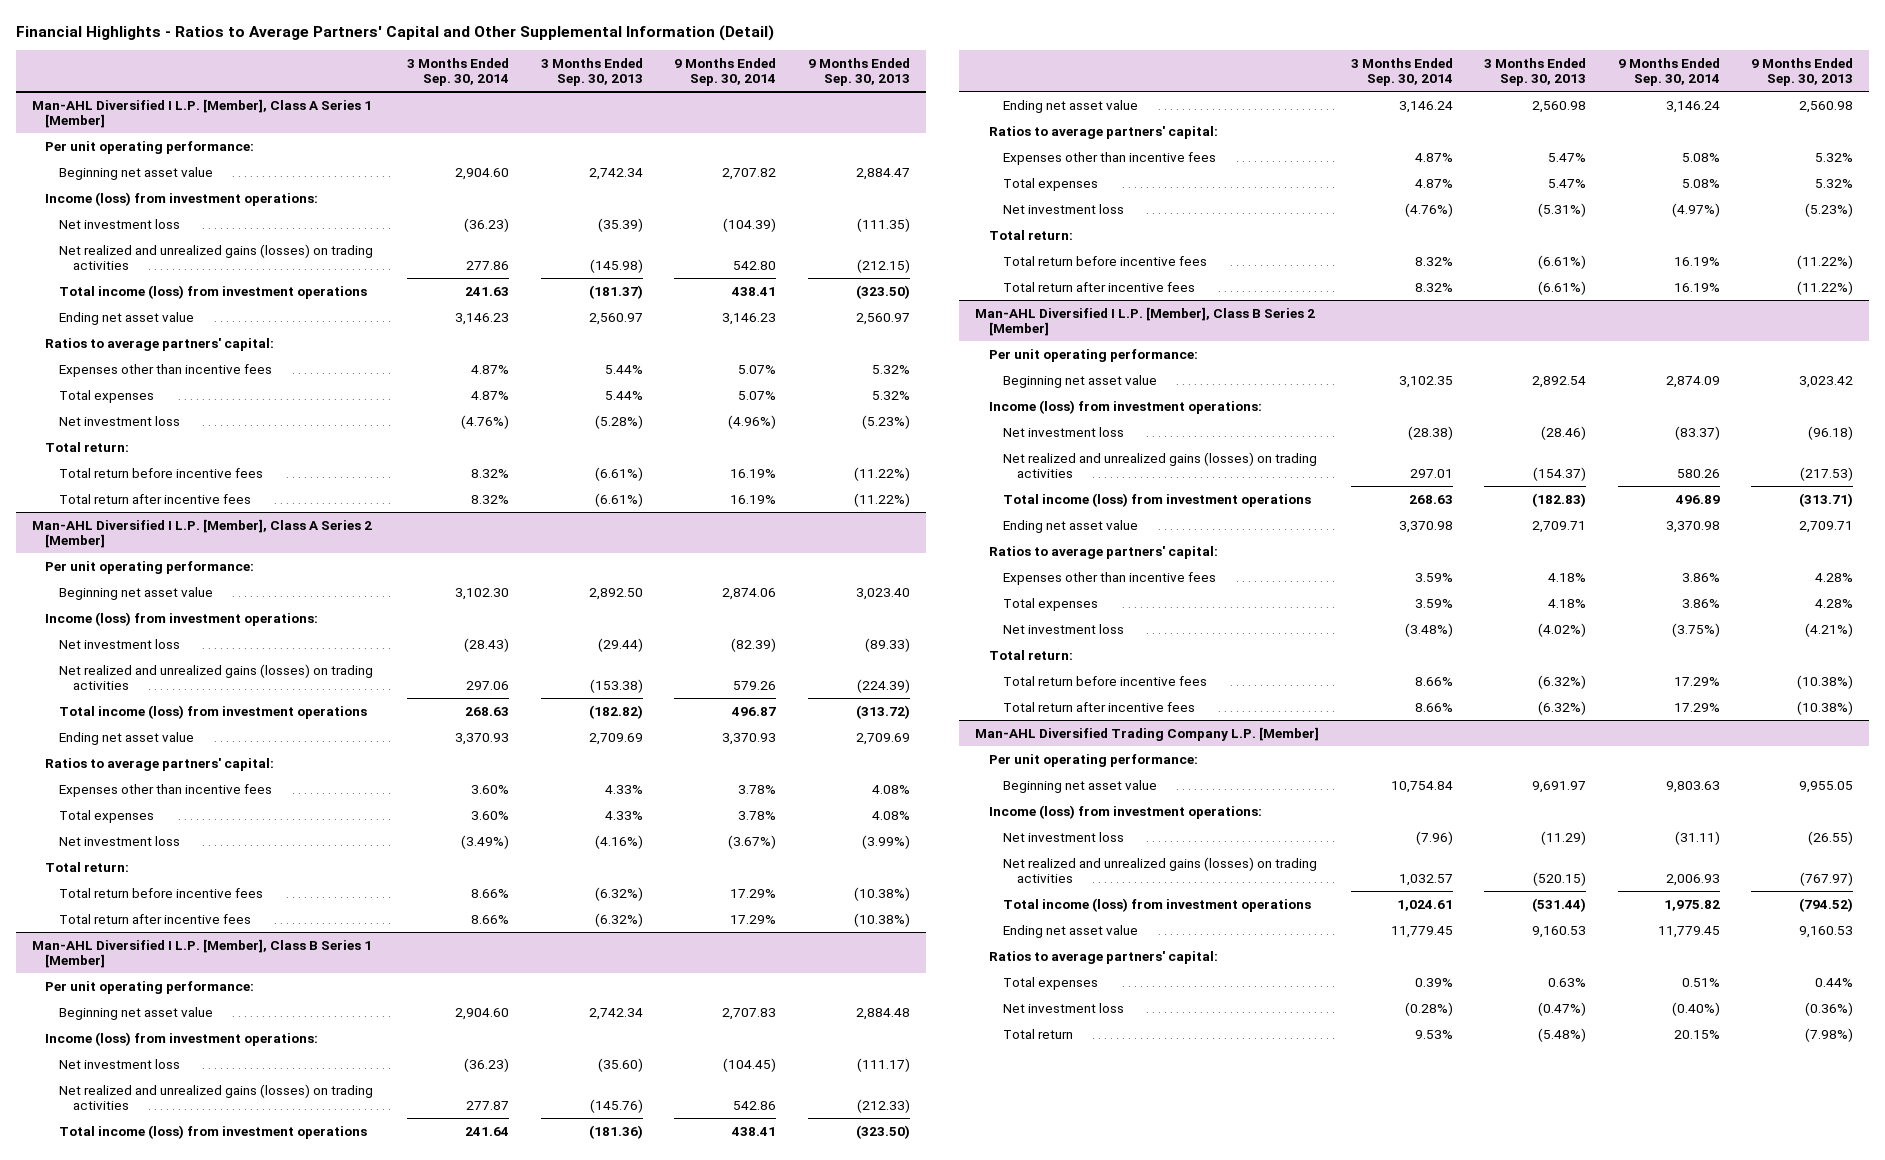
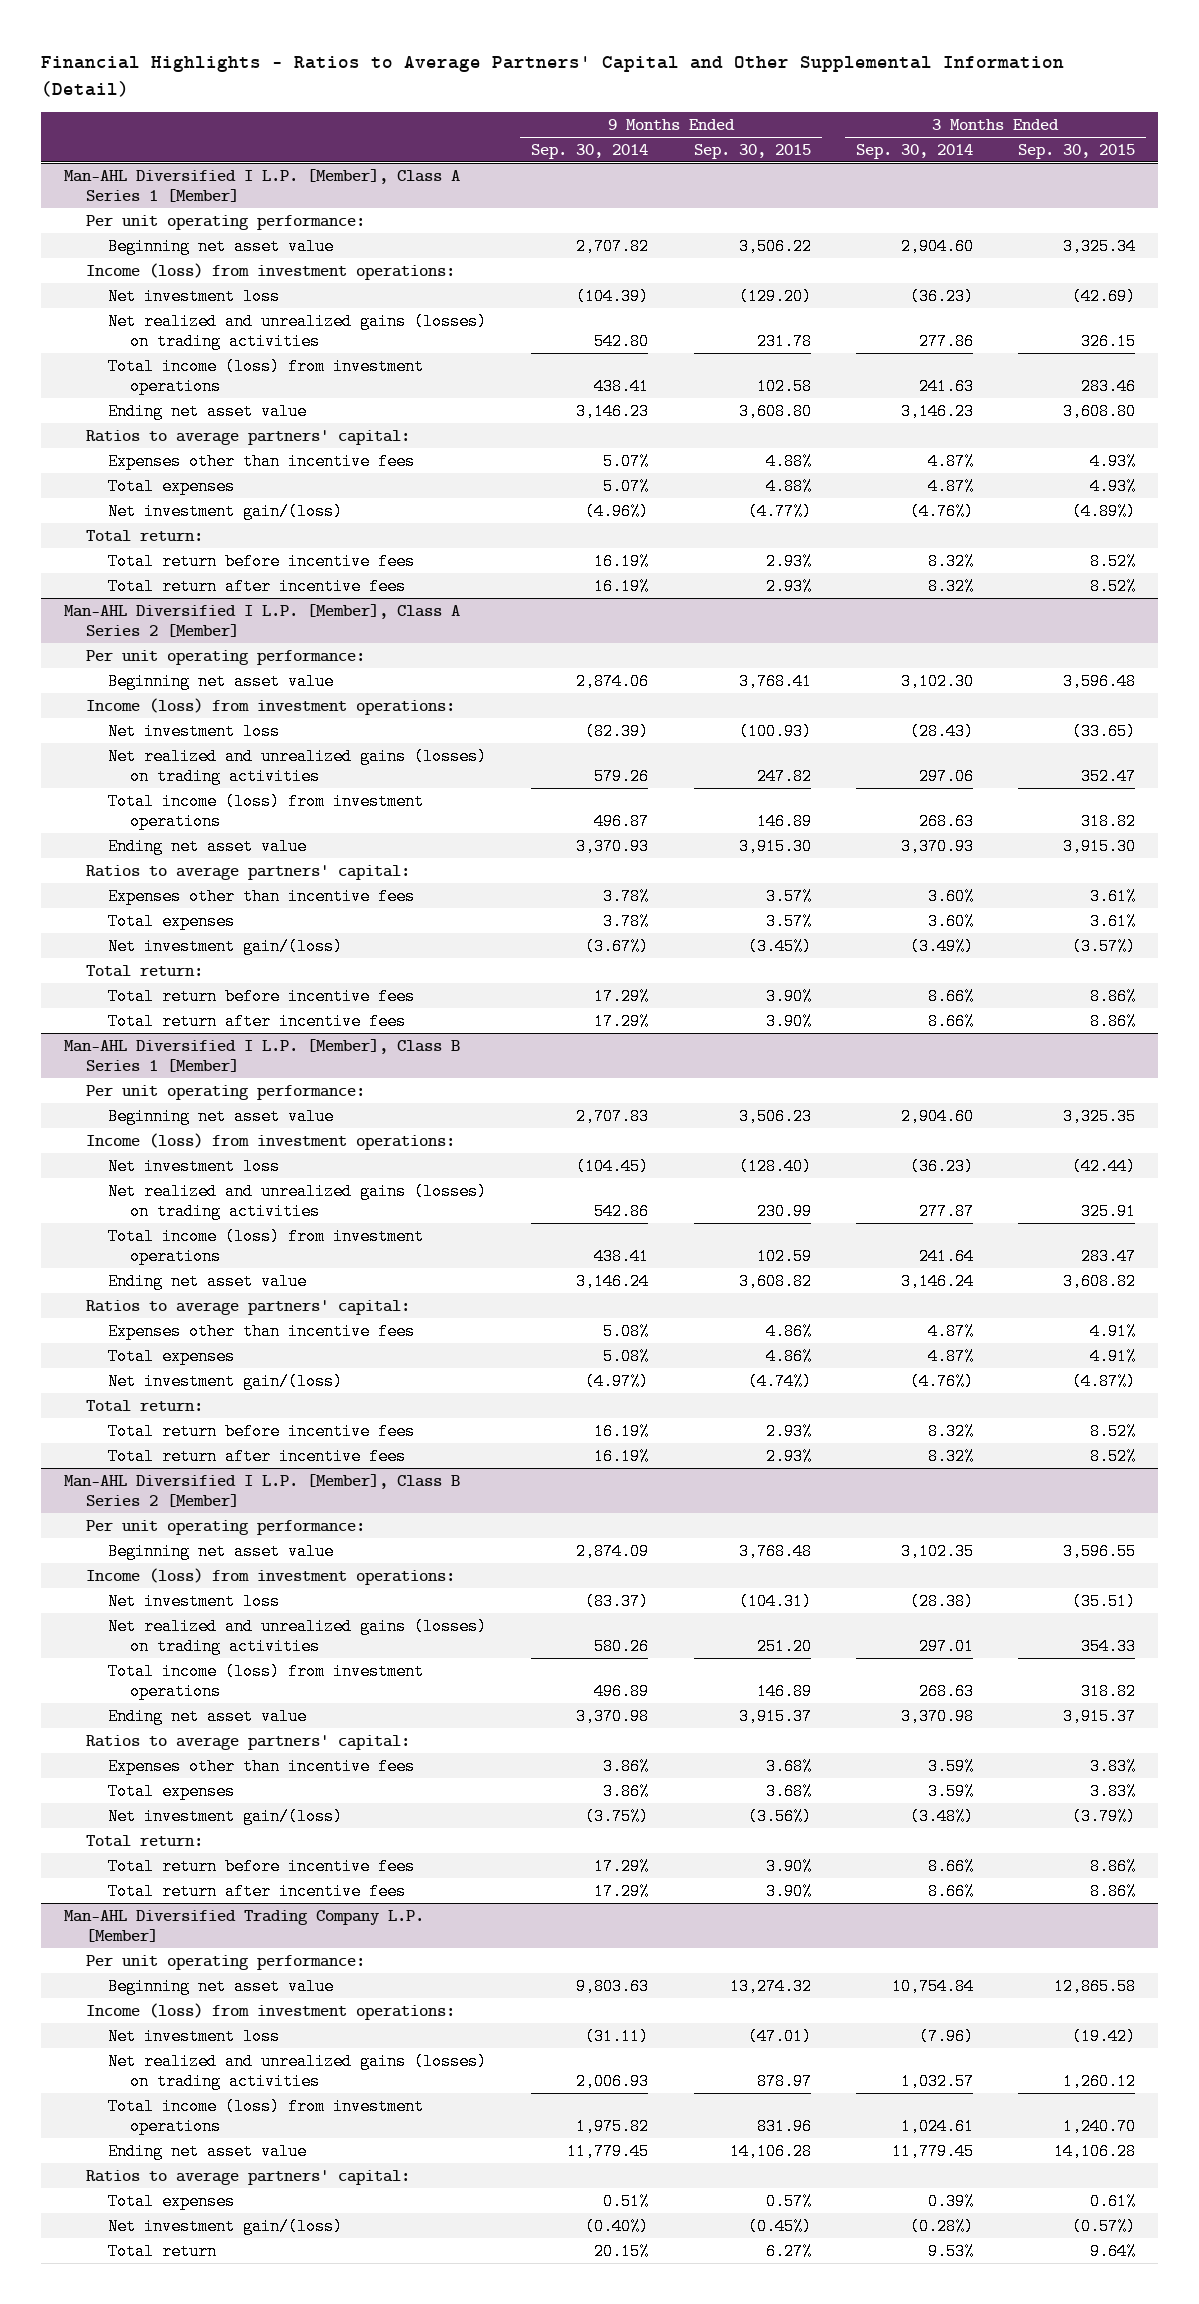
- | 3 Months Ended Sep. 30, 2014 | 3 Months Ended Sep. 30, 2013 | 9 Months Ended Sep. 30, 2014 | 9 Months Ended Sep. 30, 2013
+ | 9 Months Ended Sep. 30, 2014 | 9 Months Ended Sep. 30, 2015 | 3 Months Ended Sep. 30, 2014 | 3 Months Ended Sep. 30, 2015
@ Man-AHL Diversified I L.P. [Member], Class A Series 1 [Member]
- Net investment loss | (4.76%) | (5.28%) | (4.96%) | (5.23%)
+ Net investment gain/(loss) | (4.96%) | (4.77%) | (4.76%) | (4.89%)
@ Man-AHL Diversified I L.P. [Member], Class A Series 2 [Member]
- Net investment loss | (3.49%) | (4.16%) | (3.67%) | (3.99%)
+ Net investment gain/(loss) | (3.67%) | (3.45%) | (3.49%) | (3.57%)
@ Man-AHL Diversified I L.P. [Member], Class B Series 1 [Member]
- Net investment loss | (4.76%) | (5.31%) | (4.97%) | (5.23%)
+ Net investment gain/(loss) | (4.97%) | (4.74%) | (4.76%) | (4.87%)
@ Man-AHL Diversified I L.P. [Member], Class B Series 2 [Member]
- Net investment loss | (3.48%) | (4.02%) | (3.75%) | (4.21%)
+ Net investment gain/(loss) | (3.75%) | (3.56%) | (3.48%) | (3.79%)
@ Man-AHL Diversified Trading Company L.P. [Member]
- Net investment loss | (0.28%) | (0.47%) | (0.40%) | (0.36%)
+ Net investment gain/(loss) | (0.40%) | (0.45%) | (0.28%) | (0.57%)

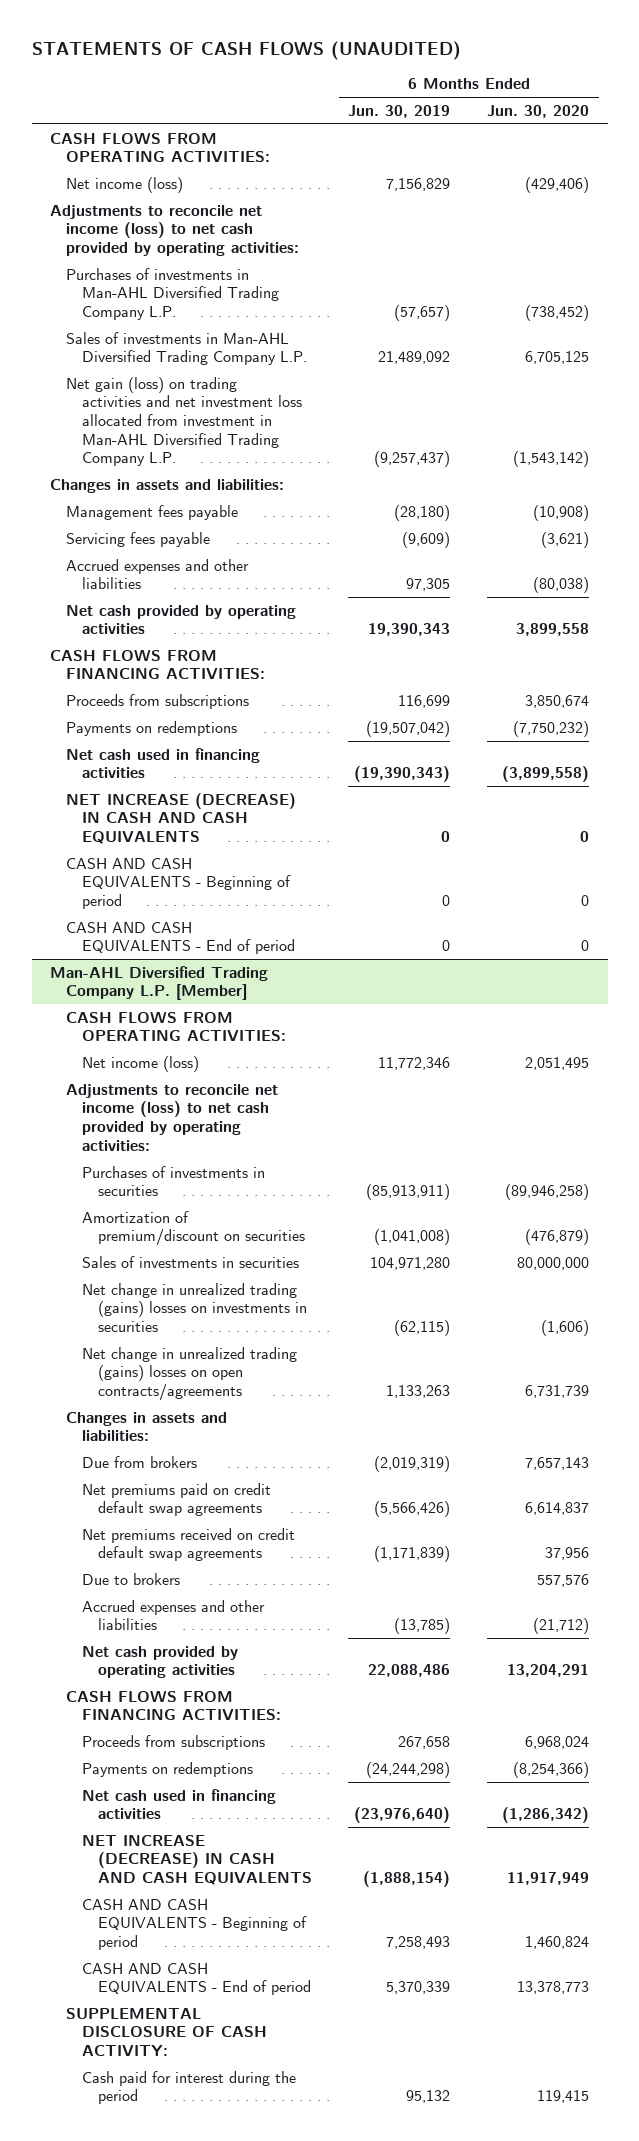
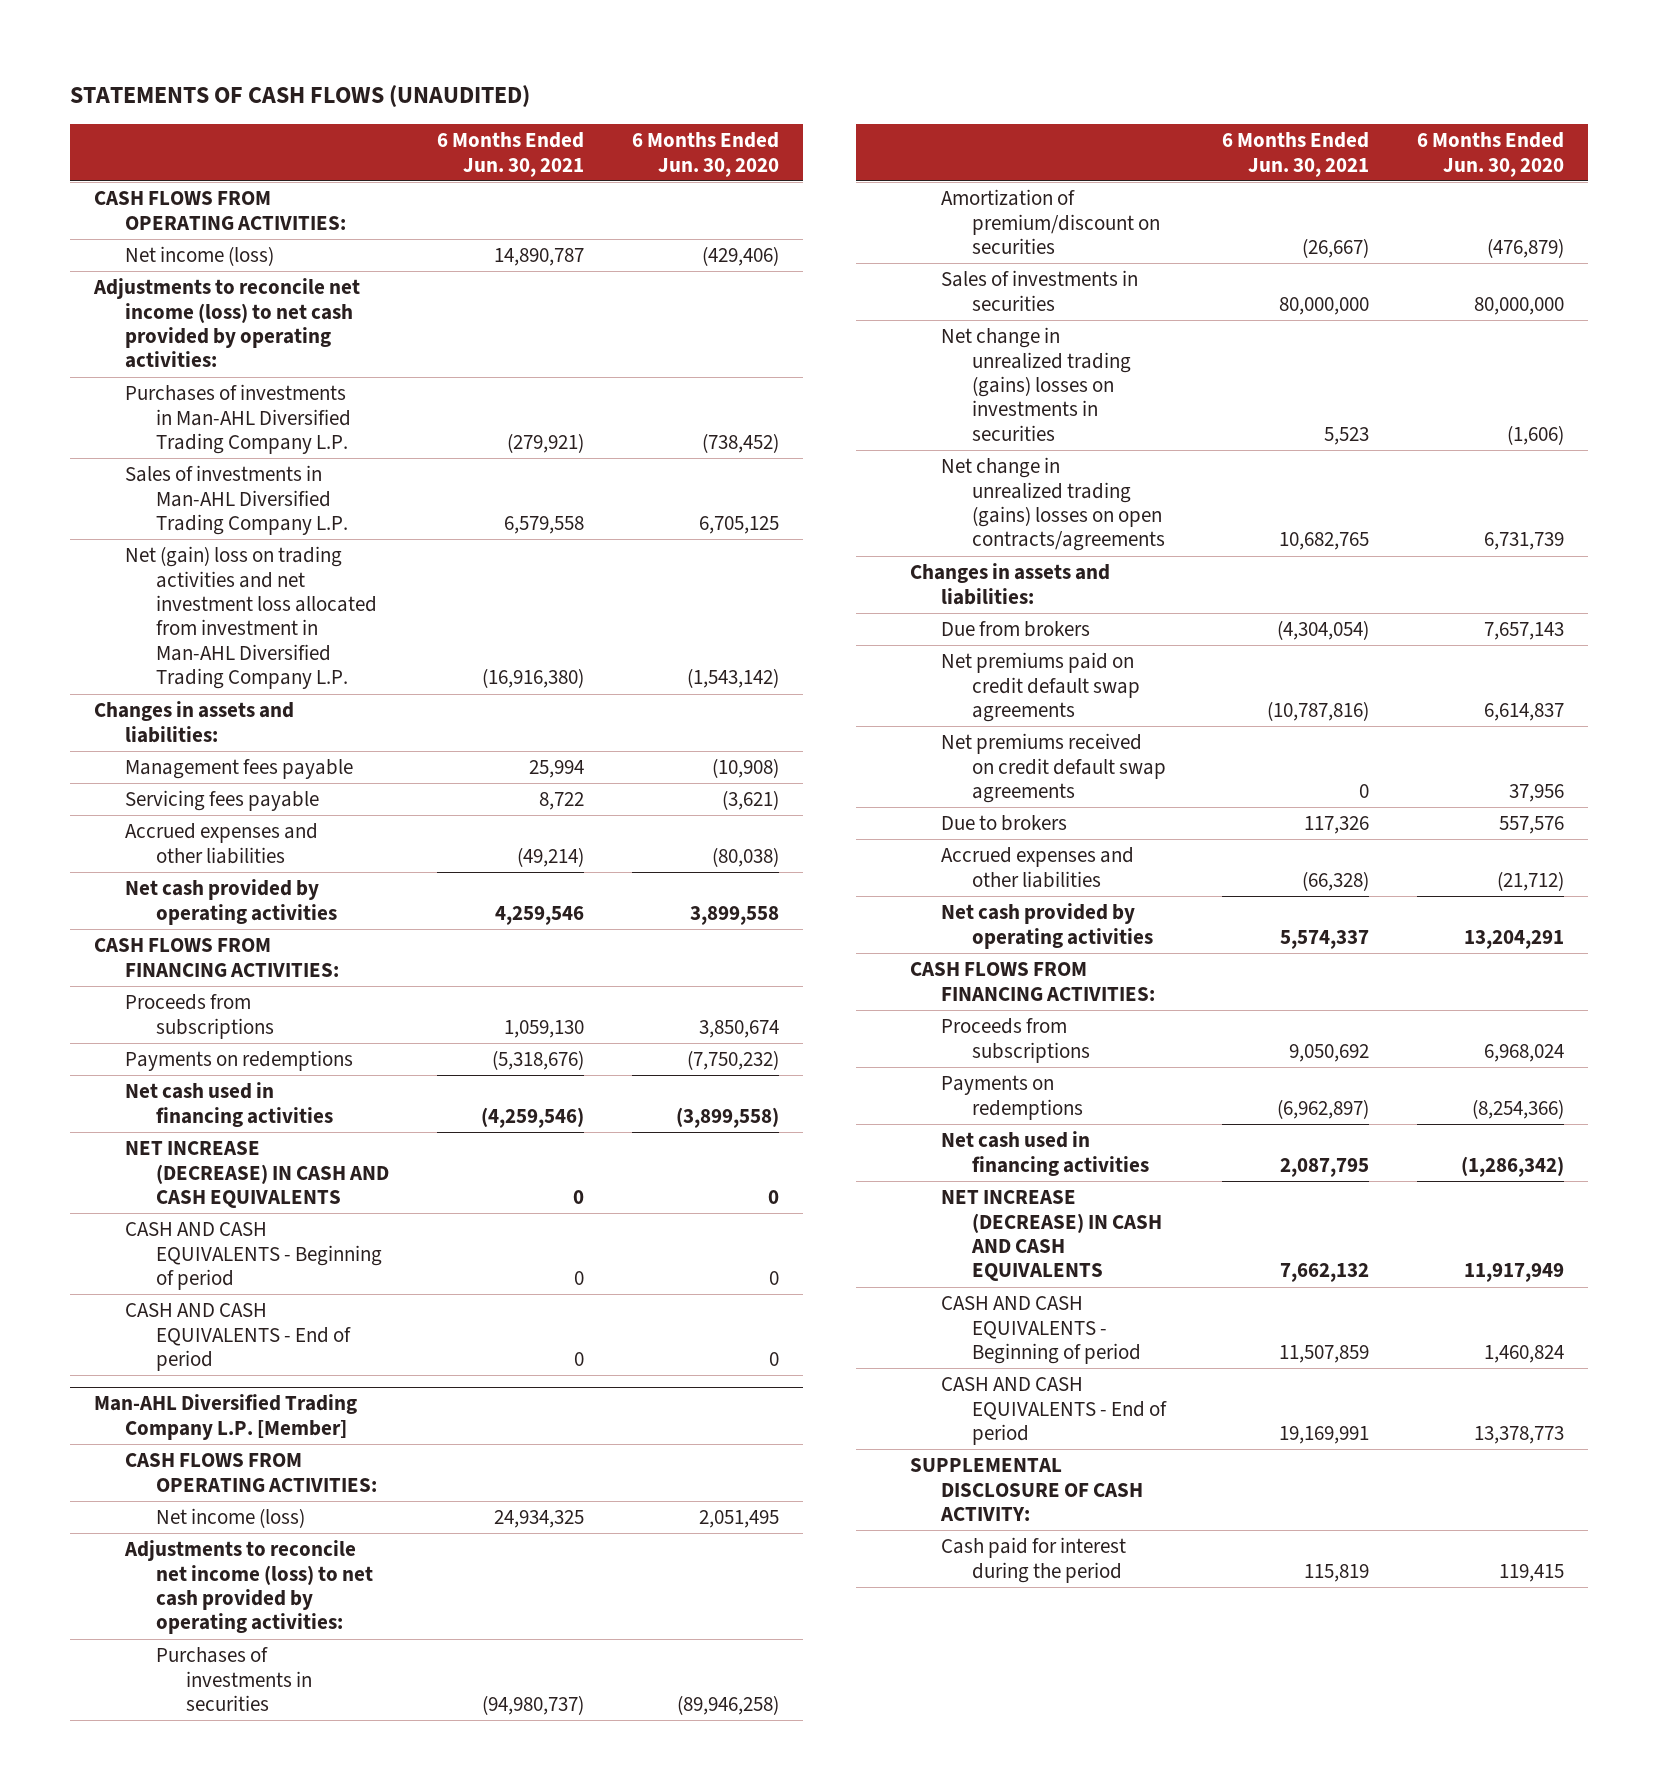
- | 6 Months Ended Jun. 30, 2019 | 6 Months Ended Jun. 30, 2020
+ | 6 Months Ended Jun. 30, 2021 | 6 Months Ended Jun. 30, 2020
- Net gain (loss) on trading activities and net investment loss allocated from investment in Man-AHL Diversified Trading Company L.P. | (9,257,437) | (1,543,142)
+ Net (gain) loss on trading activities and net investment loss allocated from investment in Man-AHL Diversified Trading Company L.P. | (16,916,380) | (1,543,142)

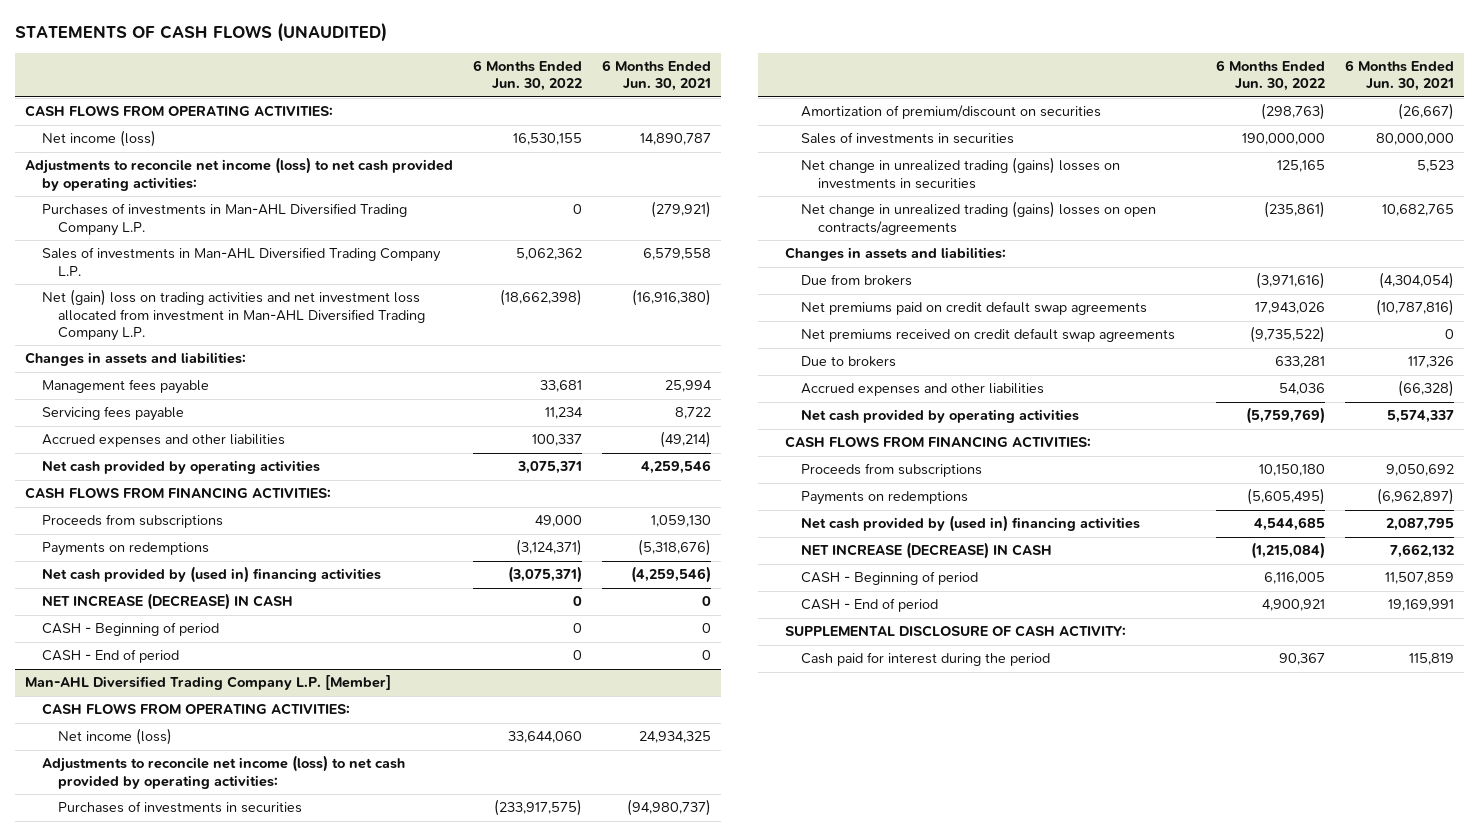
- | 6 Months Ended Jun. 30, 2021 | 6 Months Ended Jun. 30, 2020
+ | 6 Months Ended Jun. 30, 2022 | 6 Months Ended Jun. 30, 2021
- Net cash used in financing activities | (4,259,546) | (3,899,558)
- NET INCREASE (DECREASE) IN CASH AND CASH EQUIVALENTS | 0 | 0
- CASH AND CASH EQUIVALENTS - Beginning of period | 0 | 0
- CASH AND CASH EQUIVALENTS - End of period | 0 | 0
+ Net cash provided by (used in) financing activities | (3,075,371) | (4,259,546)
+ NET INCREASE (DECREASE) IN CASH | 0 | 0
+ CASH - Beginning of period | 0 | 0
+ CASH - End of period | 0 | 0
@ Man-AHL Diversified Trading Company L.P. [Member]
- Net cash used in financing activities | 2,087,795 | (1,286,342)
- NET INCREASE (DECREASE) IN CASH AND CASH EQUIVALENTS | 7,662,132 | 11,917,949
- CASH AND CASH EQUIVALENTS - Beginning of period | 11,507,859 | 1,460,824
- CASH AND CASH EQUIVALENTS - End of period | 19,169,991 | 13,378,773
+ Net cash provided by (used in) financing activities | 4,544,685 | 2,087,795
+ NET INCREASE (DECREASE) IN CASH | (1,215,084) | 7,662,132
+ CASH - Beginning of period | 6,116,005 | 11,507,859
+ CASH - End of period | 4,900,921 | 19,169,991

